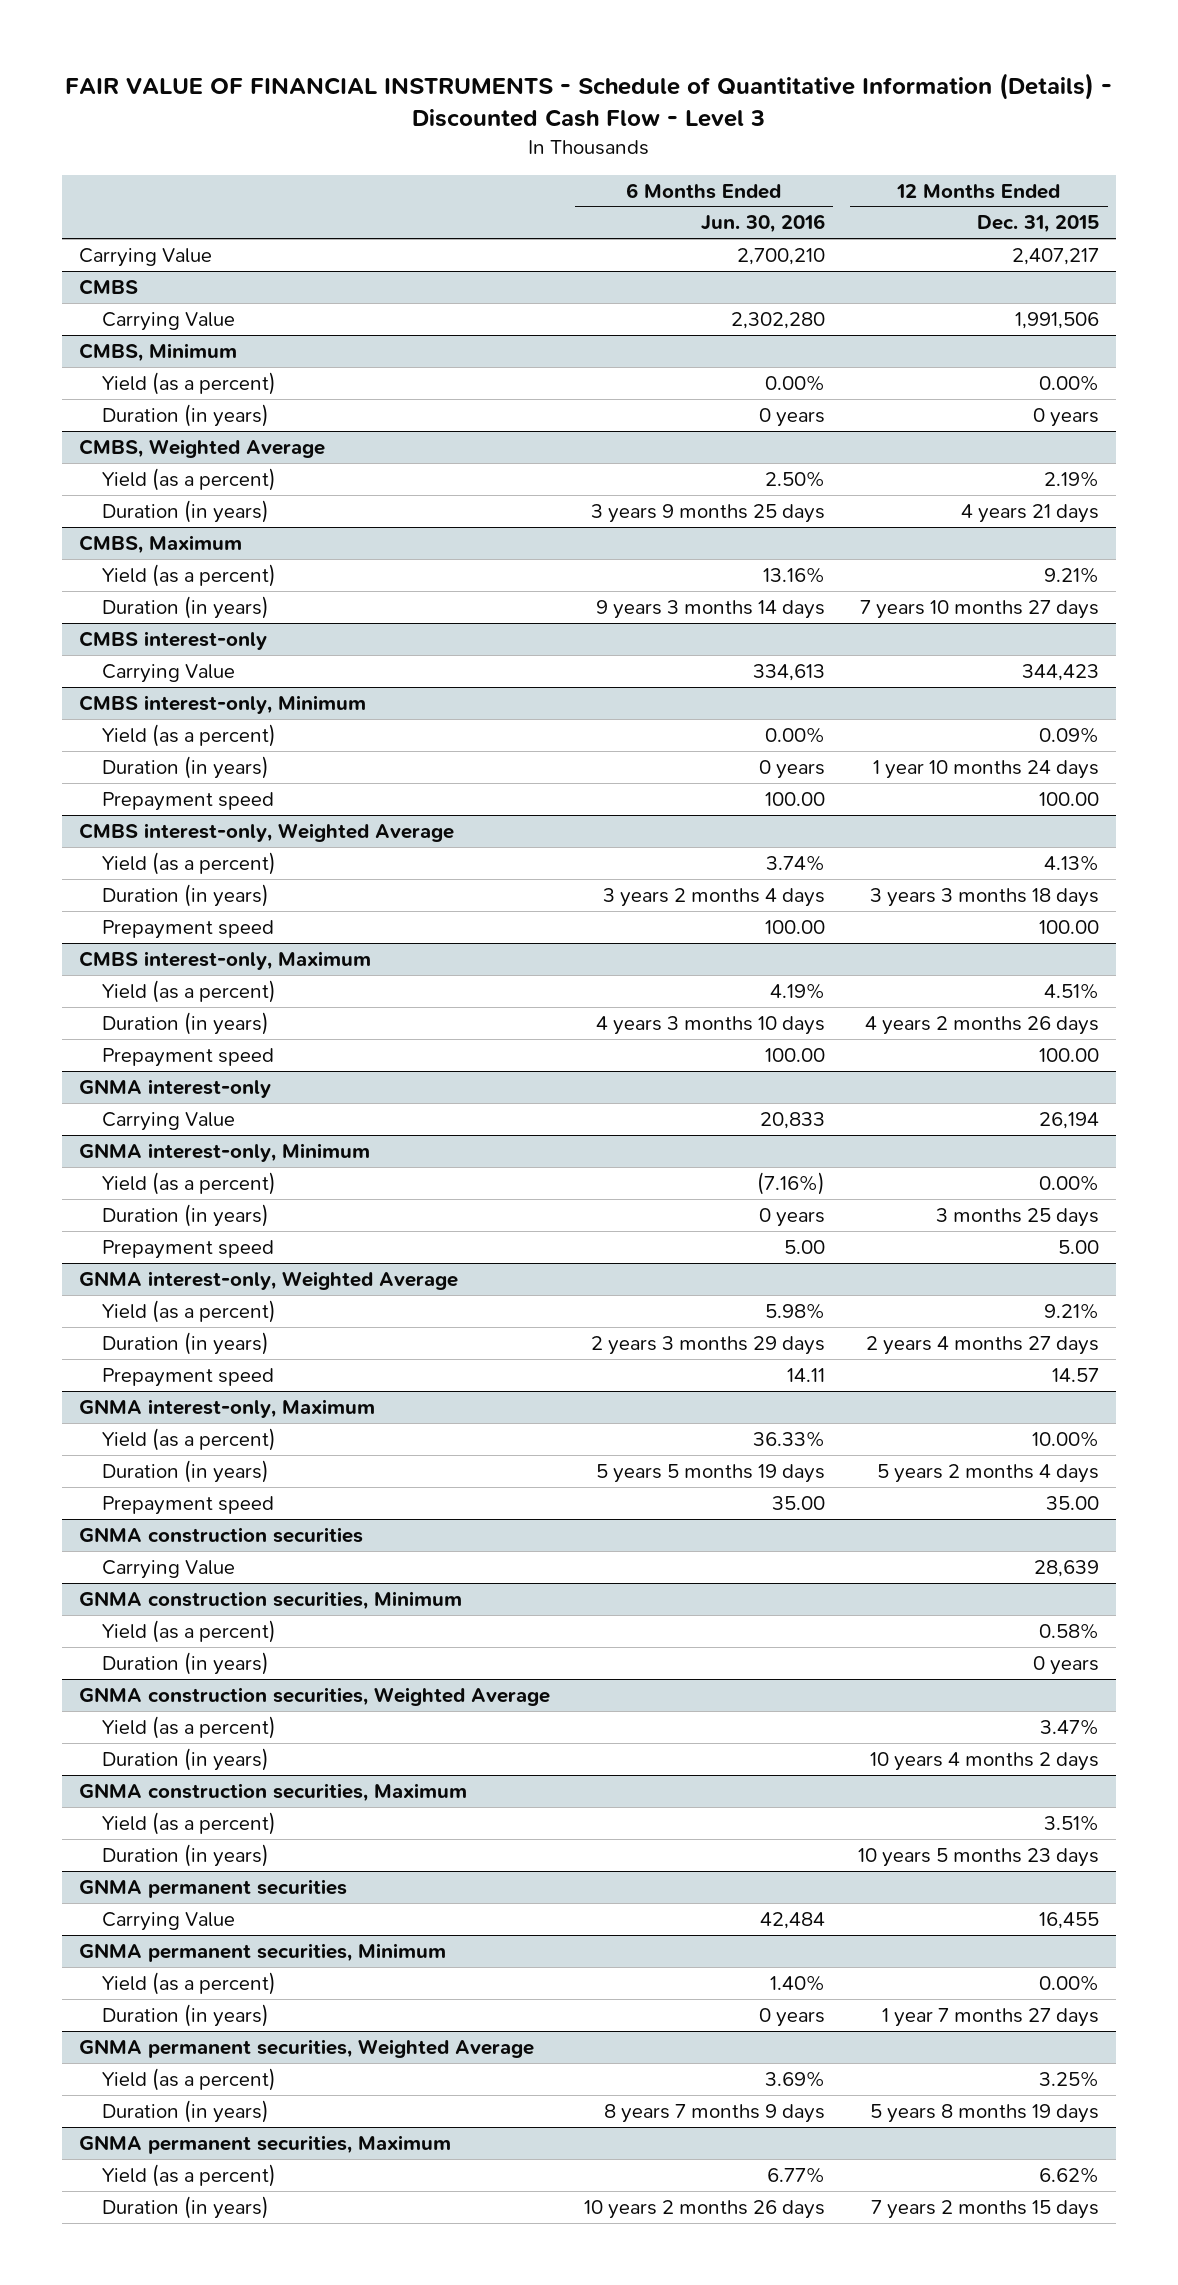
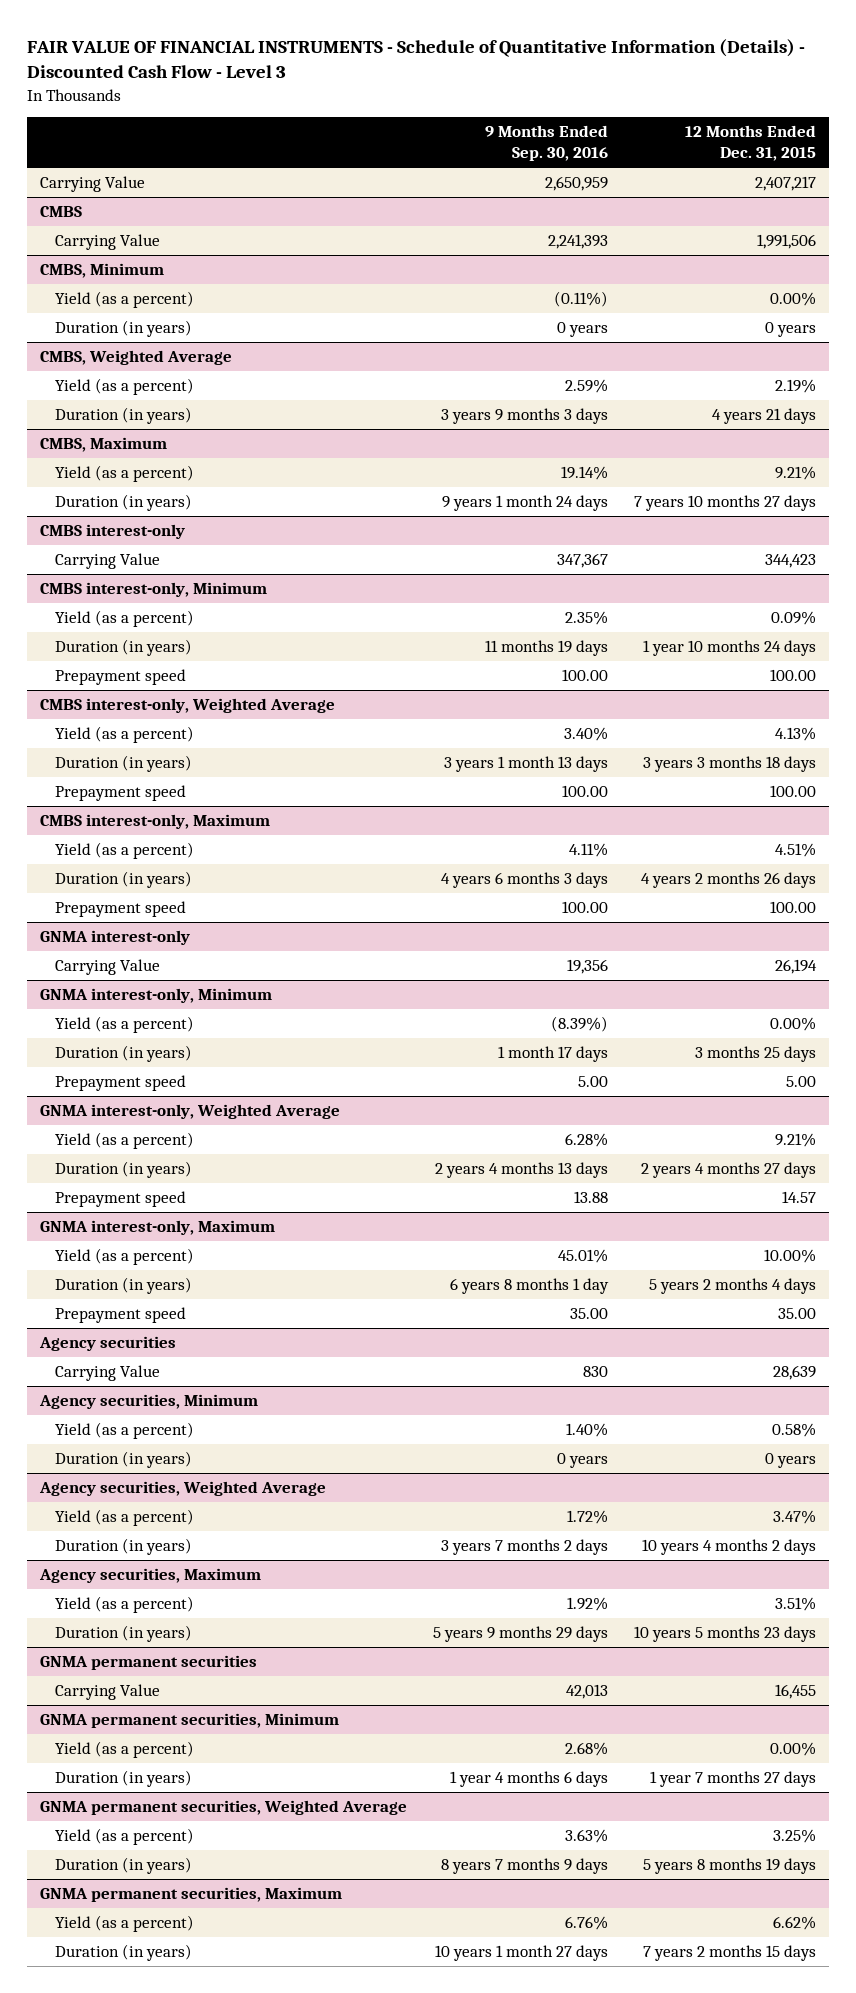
- | 6 Months Ended Jun. 30, 2016 | 12 Months Ended Dec. 31, 2015
+ | 9 Months Ended Sep. 30, 2016 | 12 Months Ended Dec. 31, 2015
- GNMA construction securities
+ Agency securities
- GNMA construction securities, Minimum
+ Agency securities, Minimum
- GNMA construction securities, Weighted Average
+ Agency securities, Weighted Average
- GNMA construction securities, Maximum
+ Agency securities, Maximum

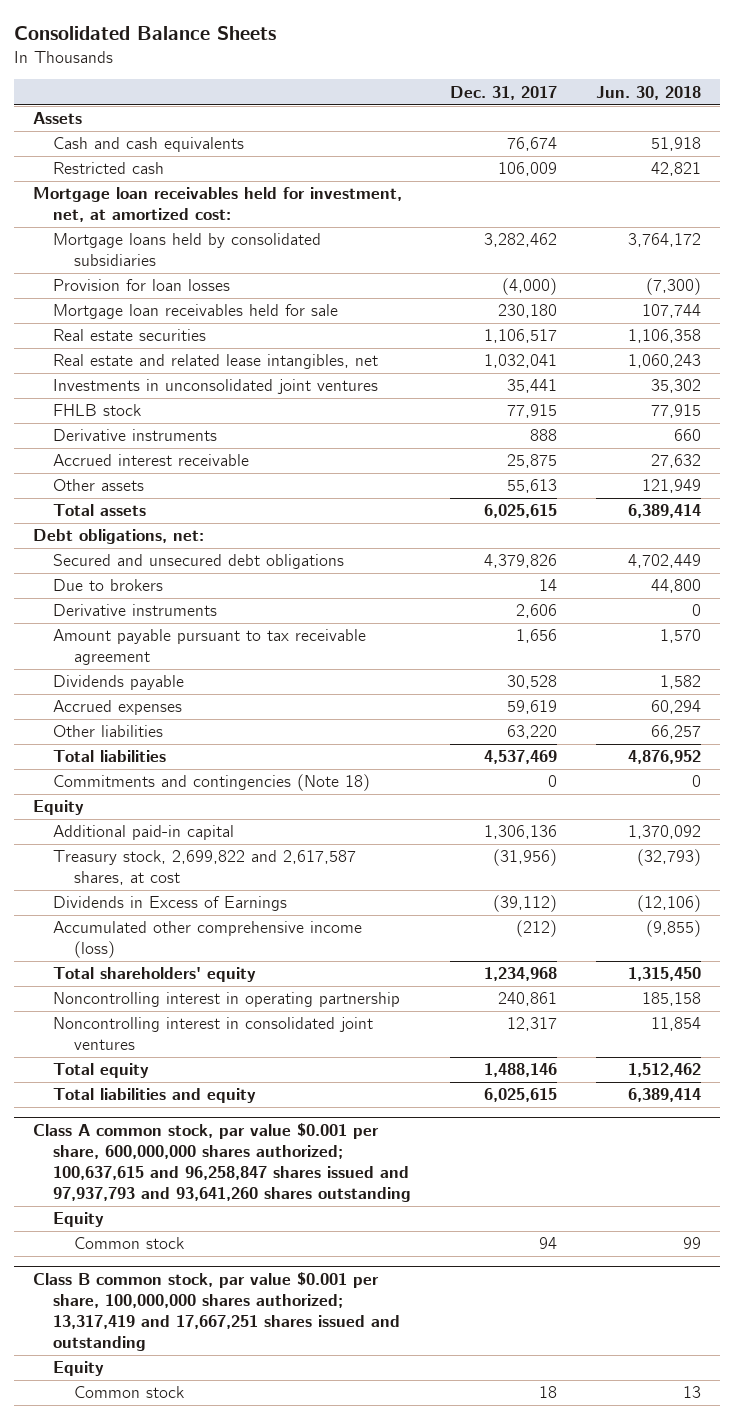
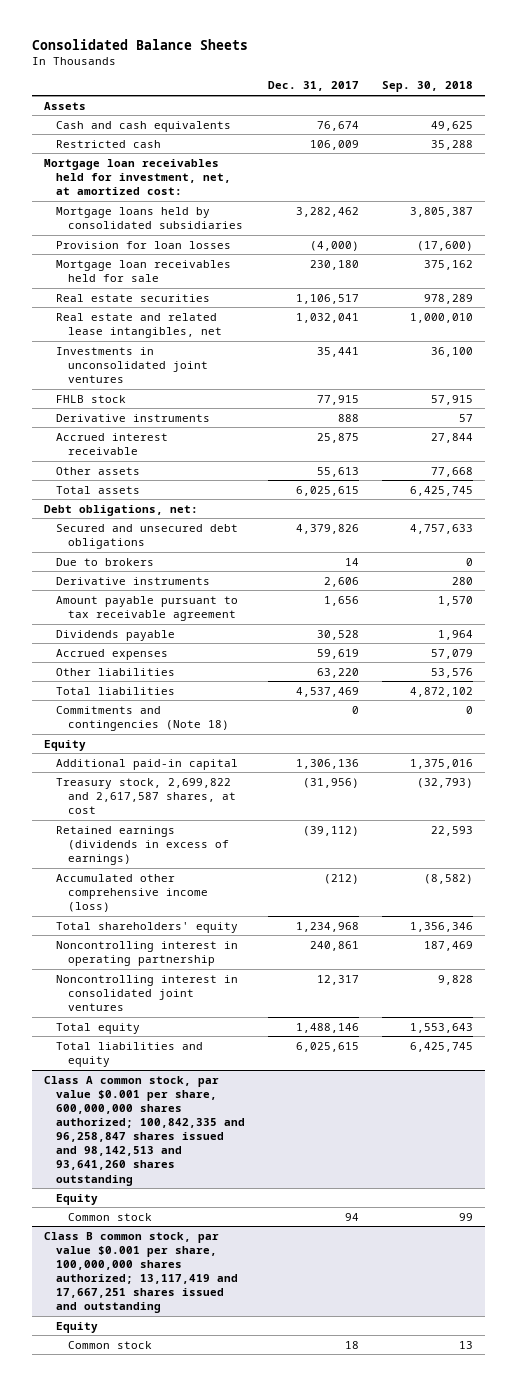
- | Dec. 31, 2017 | Jun. 30, 2018
+ | Dec. 31, 2017 | Sep. 30, 2018
- Dividends in Excess of Earnings | (39,112) | (12,106)
+ Retained earnings (dividends in excess of earnings) | (39,112) | 22,593
- Class A common stock, par value $0.001 per share, 600,000,000 shares authorized; 100,637,615 and 96,258,847 shares issued and 97,937,793 and 93,641,260 shares outstanding
+ Class A common stock, par value $0.001 per share, 600,000,000 shares authorized; 100,842,335 and 96,258,847 shares issued and 98,142,513 and 93,641,260 shares outstanding
- Class B common stock, par value $0.001 per share, 100,000,000 shares authorized; 13,317,419 and 17,667,251 shares issued and outstanding
+ Class B common stock, par value $0.001 per share, 100,000,000 shares authorized; 13,117,419 and 17,667,251 shares issued and outstanding

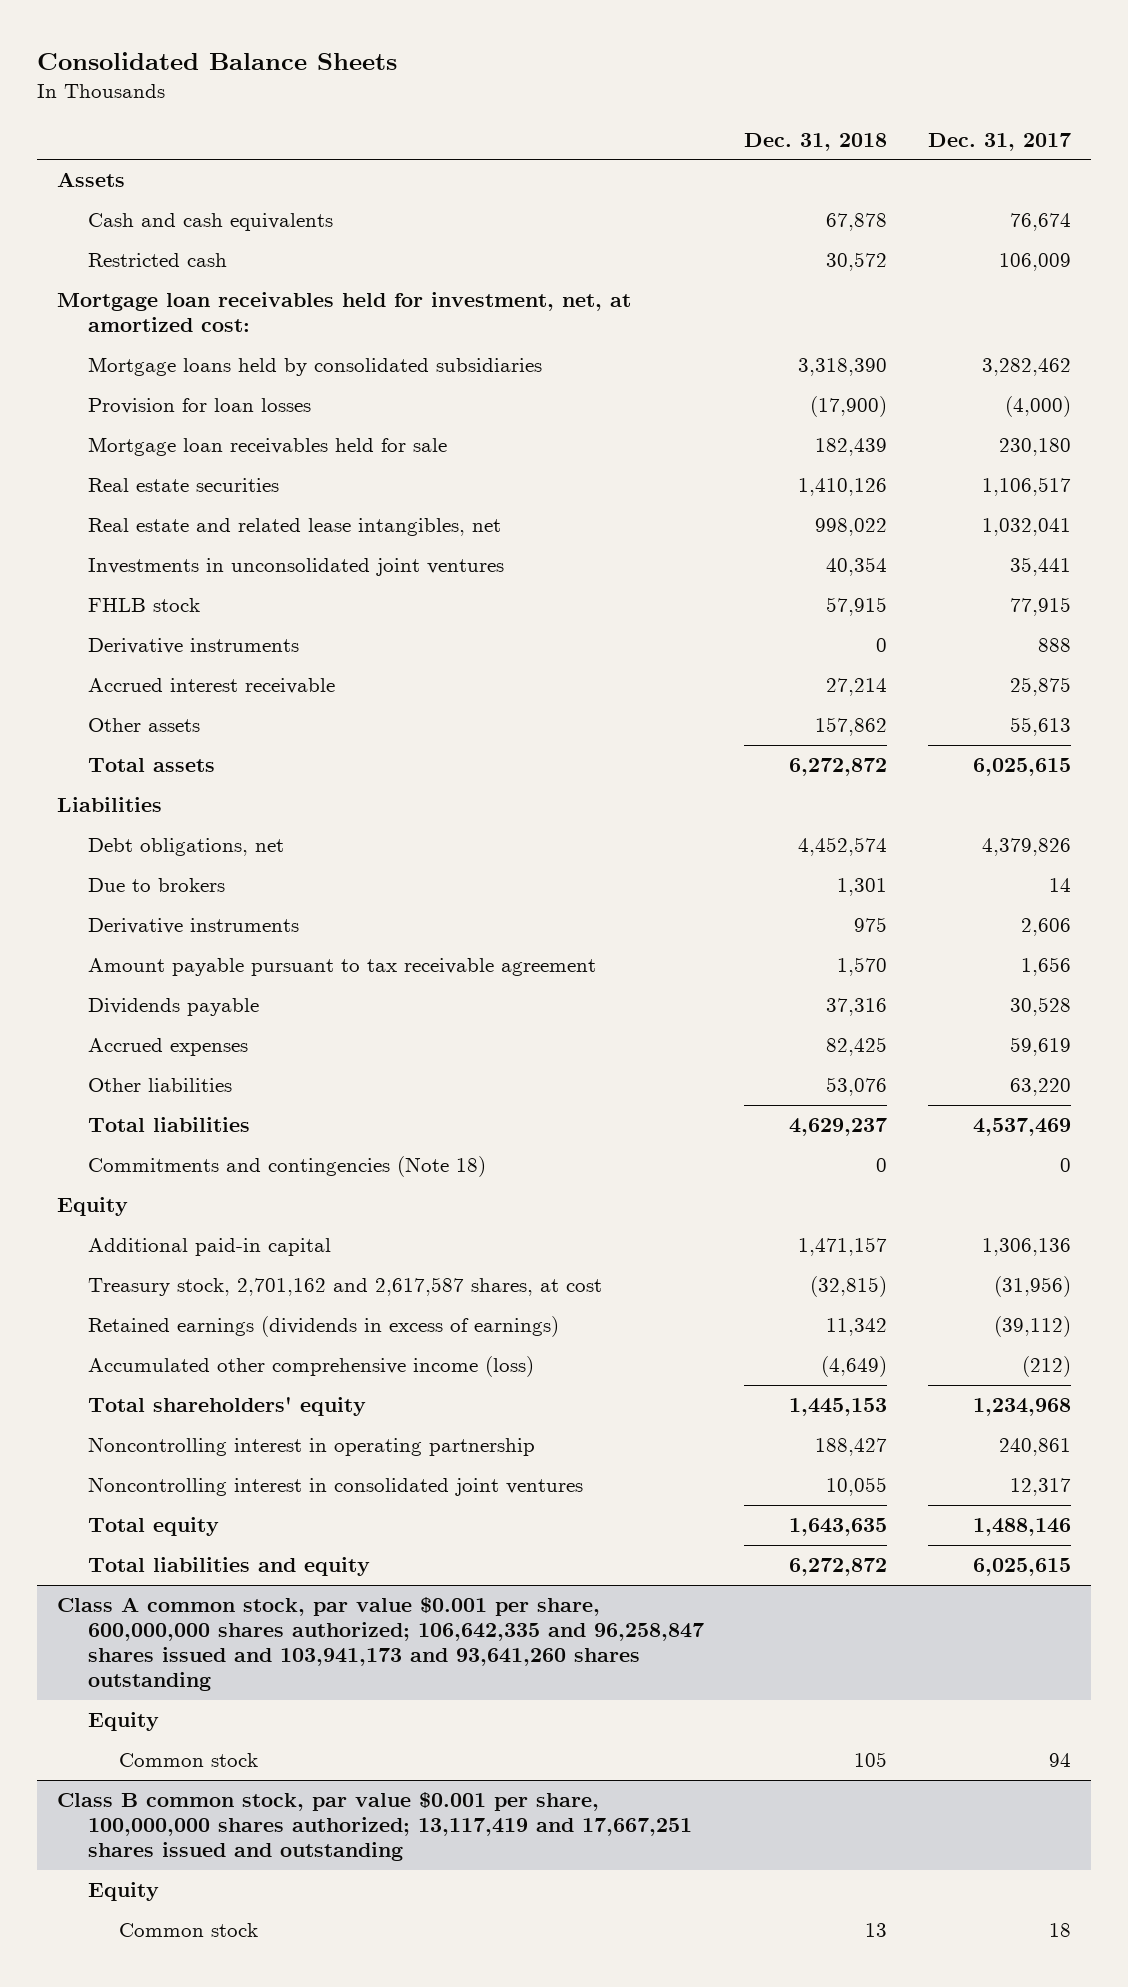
- | Dec. 31, 2017 | Sep. 30, 2018
+ | Dec. 31, 2018 | Dec. 31, 2017
- Debt obligations, net:
- Secured and unsecured debt obligations | 4,379,826 | 4,757,633
+ Liabilities
+ Debt obligations, net | 4,452,574 | 4,379,826
- Treasury stock, 2,699,822 and 2,617,587 shares, at cost | (31,956) | (32,793)
+ Treasury stock, 2,701,162 and 2,617,587 shares, at cost | (32,815) | (31,956)
- Class A common stock, par value $0.001 per share, 600,000,000 shares authorized; 100,842,335 and 96,258,847 shares issued and 98,142,513 and 93,641,260 shares outstanding
+ Class A common stock, par value $0.001 per share, 600,000,000 shares authorized; 106,642,335 and 96,258,847 shares issued and 103,941,173 and 93,641,260 shares outstanding

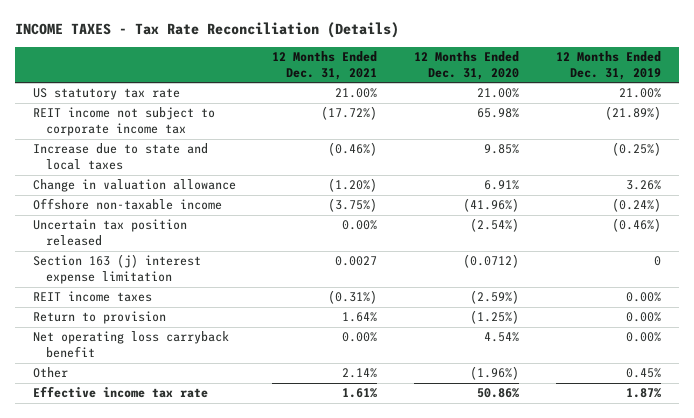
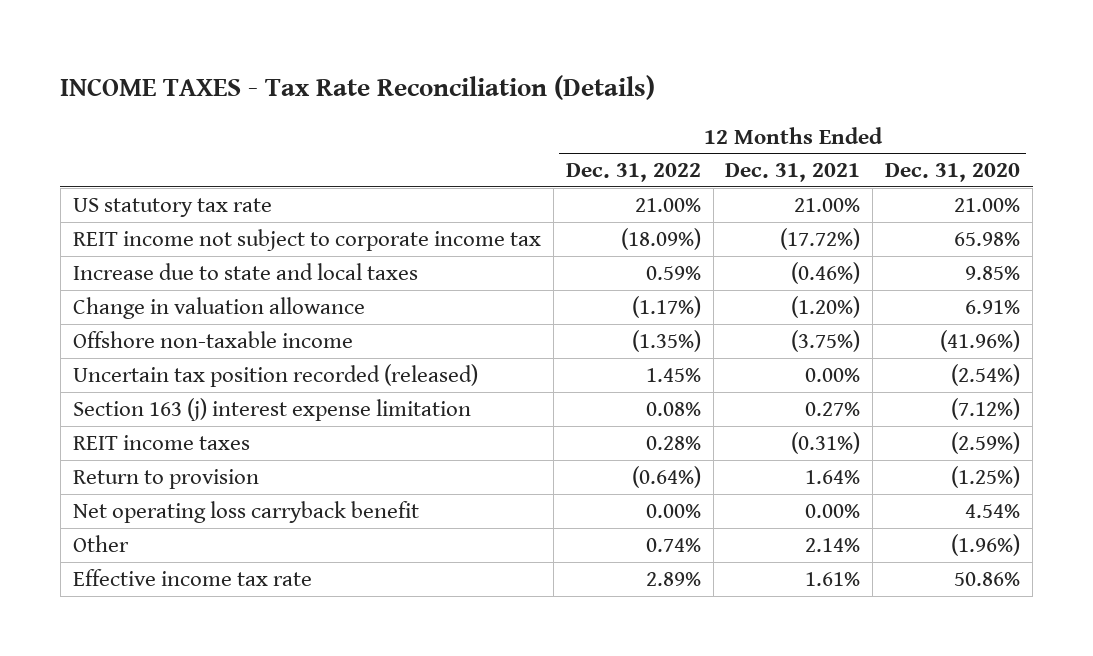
- | 12 Months Ended Dec. 31, 2021 | 12 Months Ended Dec. 31, 2020 | 12 Months Ended Dec. 31, 2019
+ | 12 Months Ended Dec. 31, 2022 | 12 Months Ended Dec. 31, 2021 | 12 Months Ended Dec. 31, 2020
- Uncertain tax position released | 0.00% | (2.54%) | (0.46%)
- Section 163 (j) interest expense limitation | 0.0027 | (0.0712) | 0
+ Uncertain tax position recorded (released) | 1.45% | 0.00% | (2.54%)
+ Section 163 (j) interest expense limitation | 0.08% | 0.27% | (7.12%)

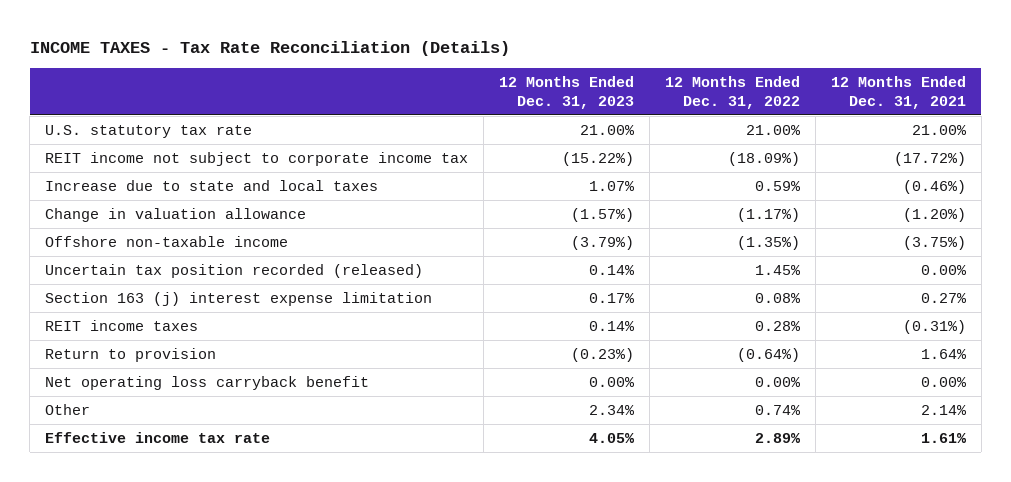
- | 12 Months Ended Dec. 31, 2022 | 12 Months Ended Dec. 31, 2021 | 12 Months Ended Dec. 31, 2020
+ | 12 Months Ended Dec. 31, 2023 | 12 Months Ended Dec. 31, 2022 | 12 Months Ended Dec. 31, 2021
- US statutory tax rate | 21.00% | 21.00% | 21.00%
+ U.S. statutory tax rate | 21.00% | 21.00% | 21.00%

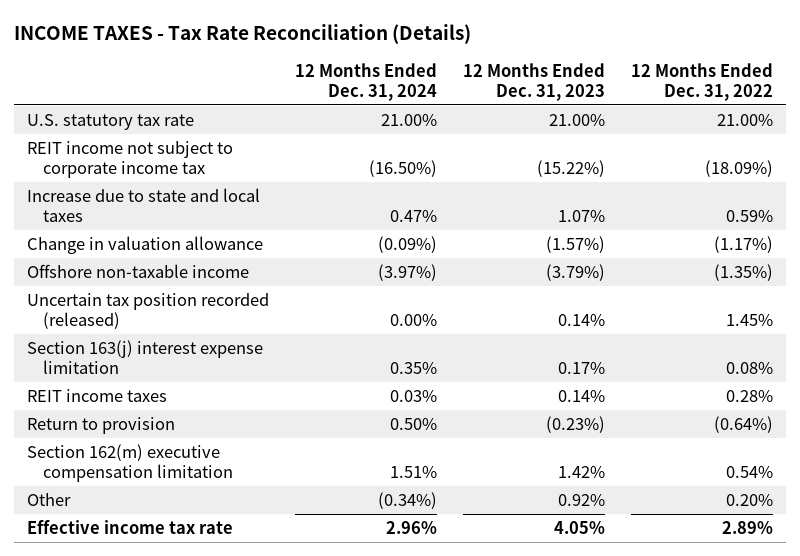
- | 12 Months Ended Dec. 31, 2023 | 12 Months Ended Dec. 31, 2022 | 12 Months Ended Dec. 31, 2021
+ | 12 Months Ended Dec. 31, 2024 | 12 Months Ended Dec. 31, 2023 | 12 Months Ended Dec. 31, 2022
- Section 163 (j) interest expense limitation | 0.17% | 0.08% | 0.27%
+ Section 163(j) interest expense limitation | 0.35% | 0.17% | 0.08%
- Net operating loss carryback benefit | 0.00% | 0.00% | 0.00%
- Other | 2.34% | 0.74% | 2.14%
+ Section 162(m) executive compensation limitation | 1.51% | 1.42% | 0.54%
+ Other | (0.34%) | 0.92% | 0.20%

